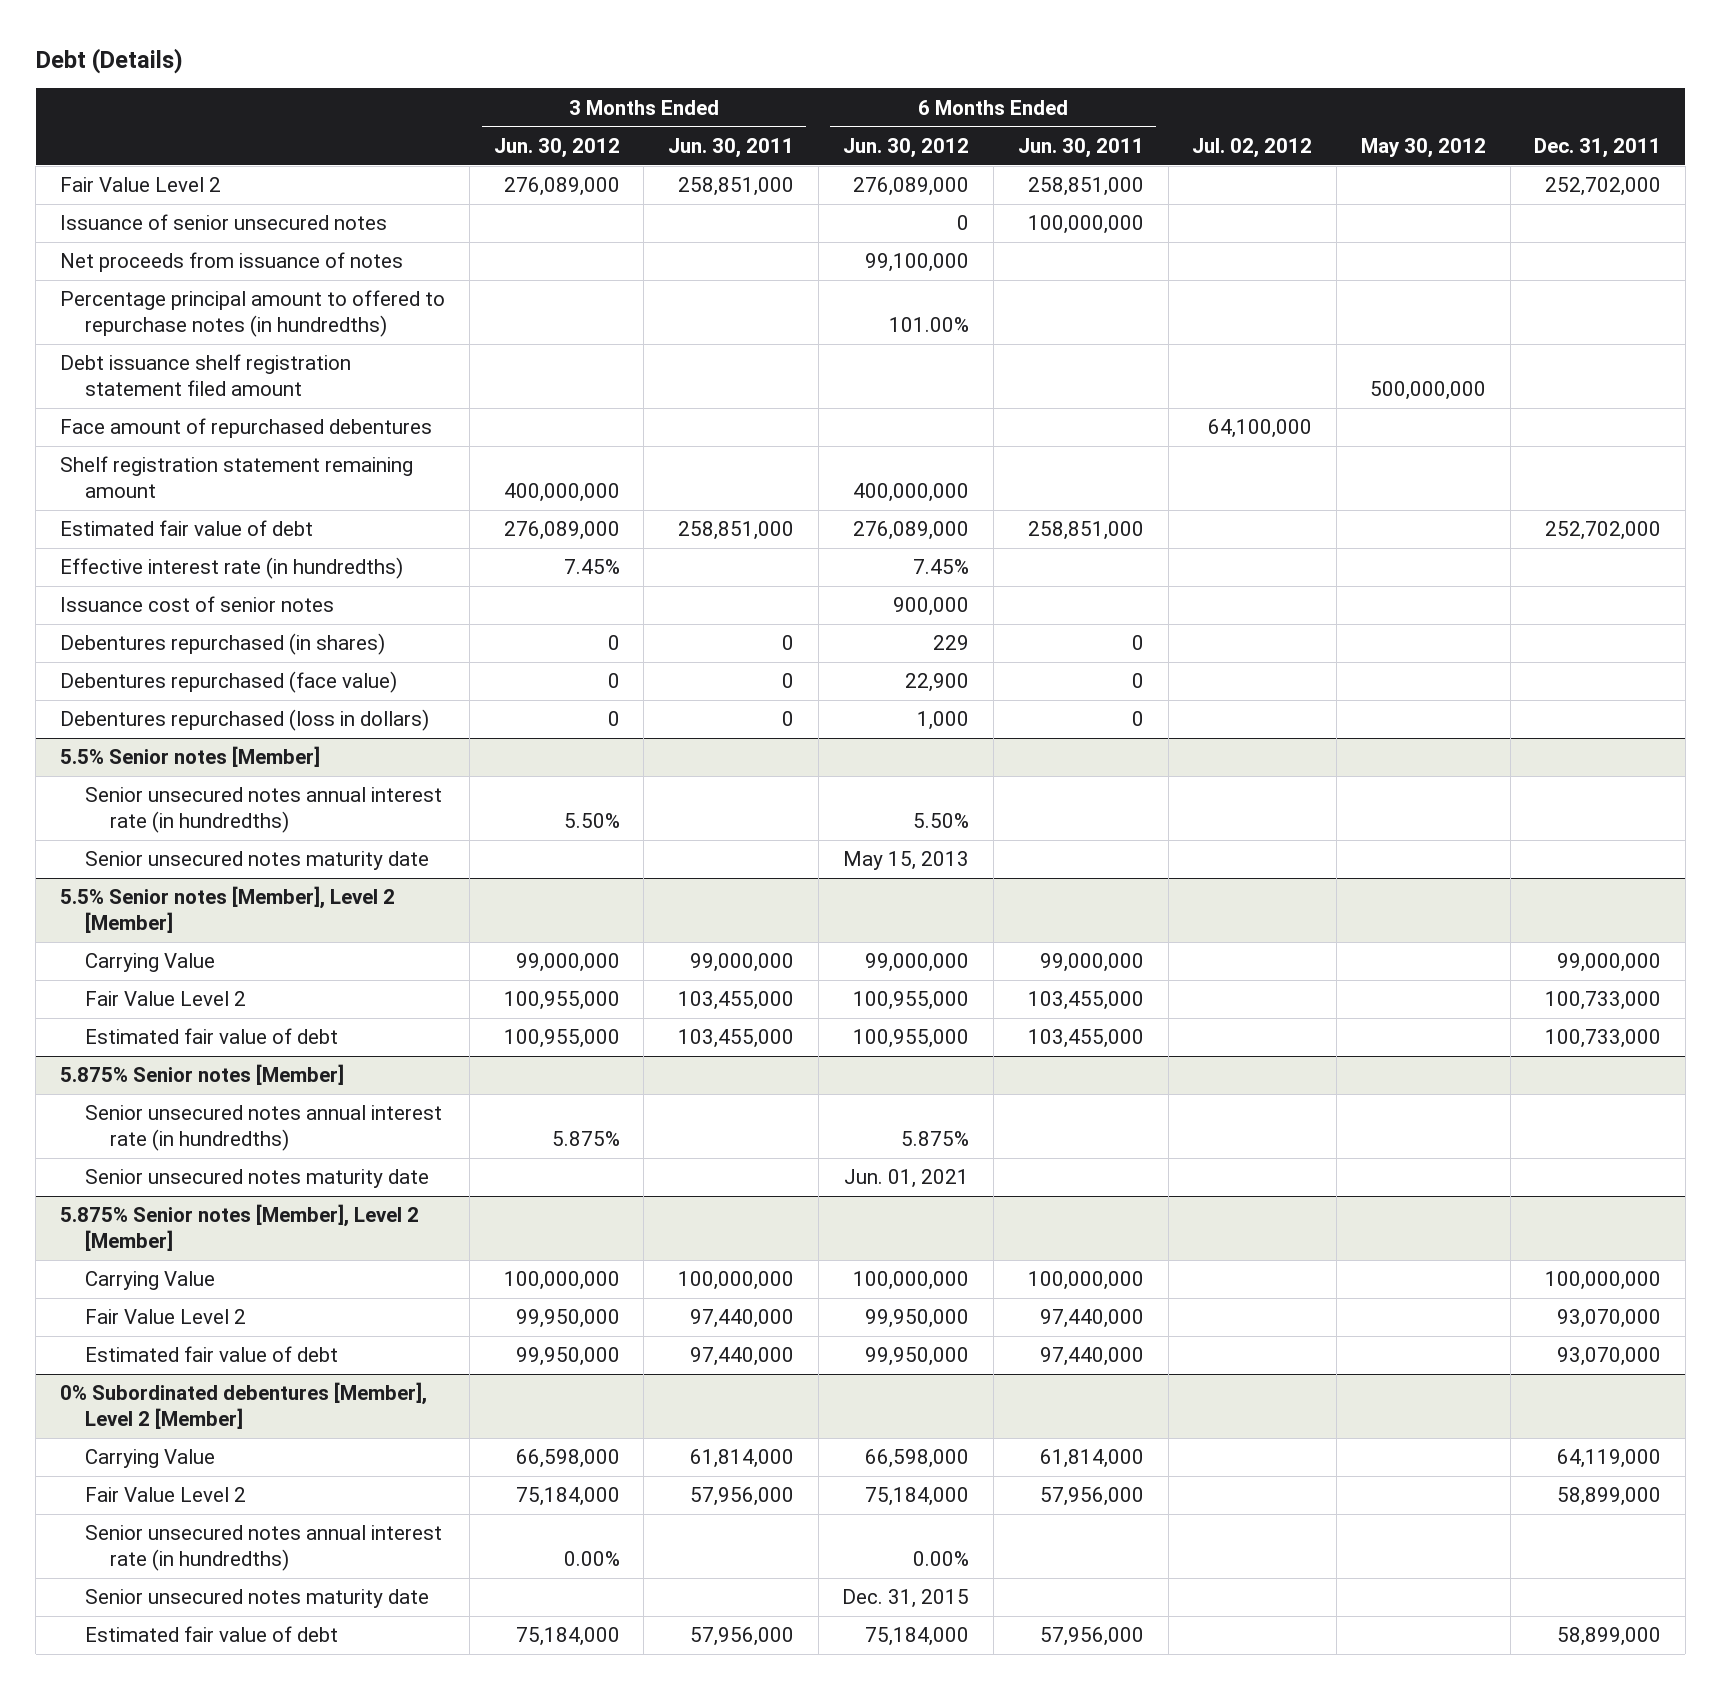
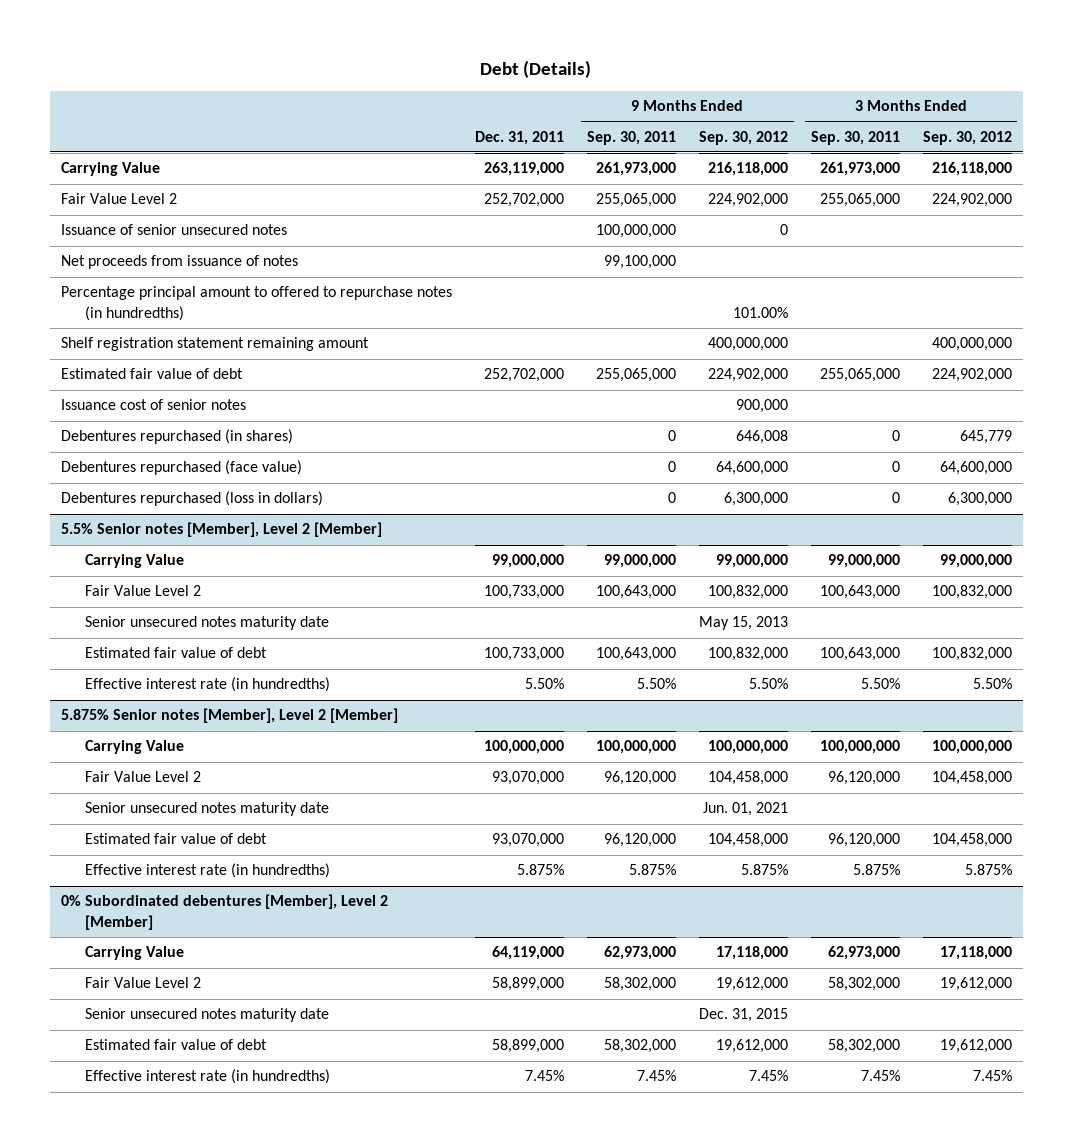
- | 3 Months Ended Jun. 30, 2012 | 3 Months Ended Jun. 30, 2011 | 6 Months Ended Jun. 30, 2012 | 6 Months Ended Jun. 30, 2011 | Jul. 02, 2012 | May 30, 2012 | Dec. 31, 2011
+ | Dec. 31, 2011 | 9 Months Ended Sep. 30, 2011 | 9 Months Ended Sep. 30, 2012 | 3 Months Ended Sep. 30, 2011 | 3 Months Ended Sep. 30, 2012
+ Carrying Value | 263,119,000 | 261,973,000 | 216,118,000 | 261,973,000 | 216,118,000
- Debt issuance shelf registration statement filed amount | | | | | | 500,000,000 |
- Face amount of repurchased debentures | | | | | 64,100,000 | |
- Effective interest rate (in hundredths) | 7.45% | | 7.45% | | | |
- 5.5% Senior notes [Member]
- Senior unsecured notes annual interest rate (in hundredths) | 5.50% | | 5.50% | | | |
- Senior unsecured notes maturity date | | | May 15, 2013 | | | |
@ 5.5% Senior notes [Member], Level 2 [Member]
+ Senior unsecured notes maturity date | | | May 15, 2013 | |
- 5.875% Senior notes [Member]
- Senior unsecured notes annual interest rate (in hundredths) | 5.875% | | 5.875% | | | |
- Senior unsecured notes maturity date | | | Jun. 01, 2021 | | | |
@ 5.5% Senior notes [Member], Level 2 [Member]
+ Effective interest rate (in hundredths) | 5.50% | 5.50% | 5.50% | 5.50% | 5.50%
@ 5.875% Senior notes [Member], Level 2 [Member]
+ Senior unsecured notes maturity date | | | Jun. 01, 2021 | |
+ Effective interest rate (in hundredths) | 5.875% | 5.875% | 5.875% | 5.875% | 5.875%
@ 0% Subordinated debentures [Member], Level 2 [Member]
- Senior unsecured notes annual interest rate (in hundredths) | 0.00% | | 0.00% | | | |
+ Effective interest rate (in hundredths) | 7.45% | 7.45% | 7.45% | 7.45% | 7.45%

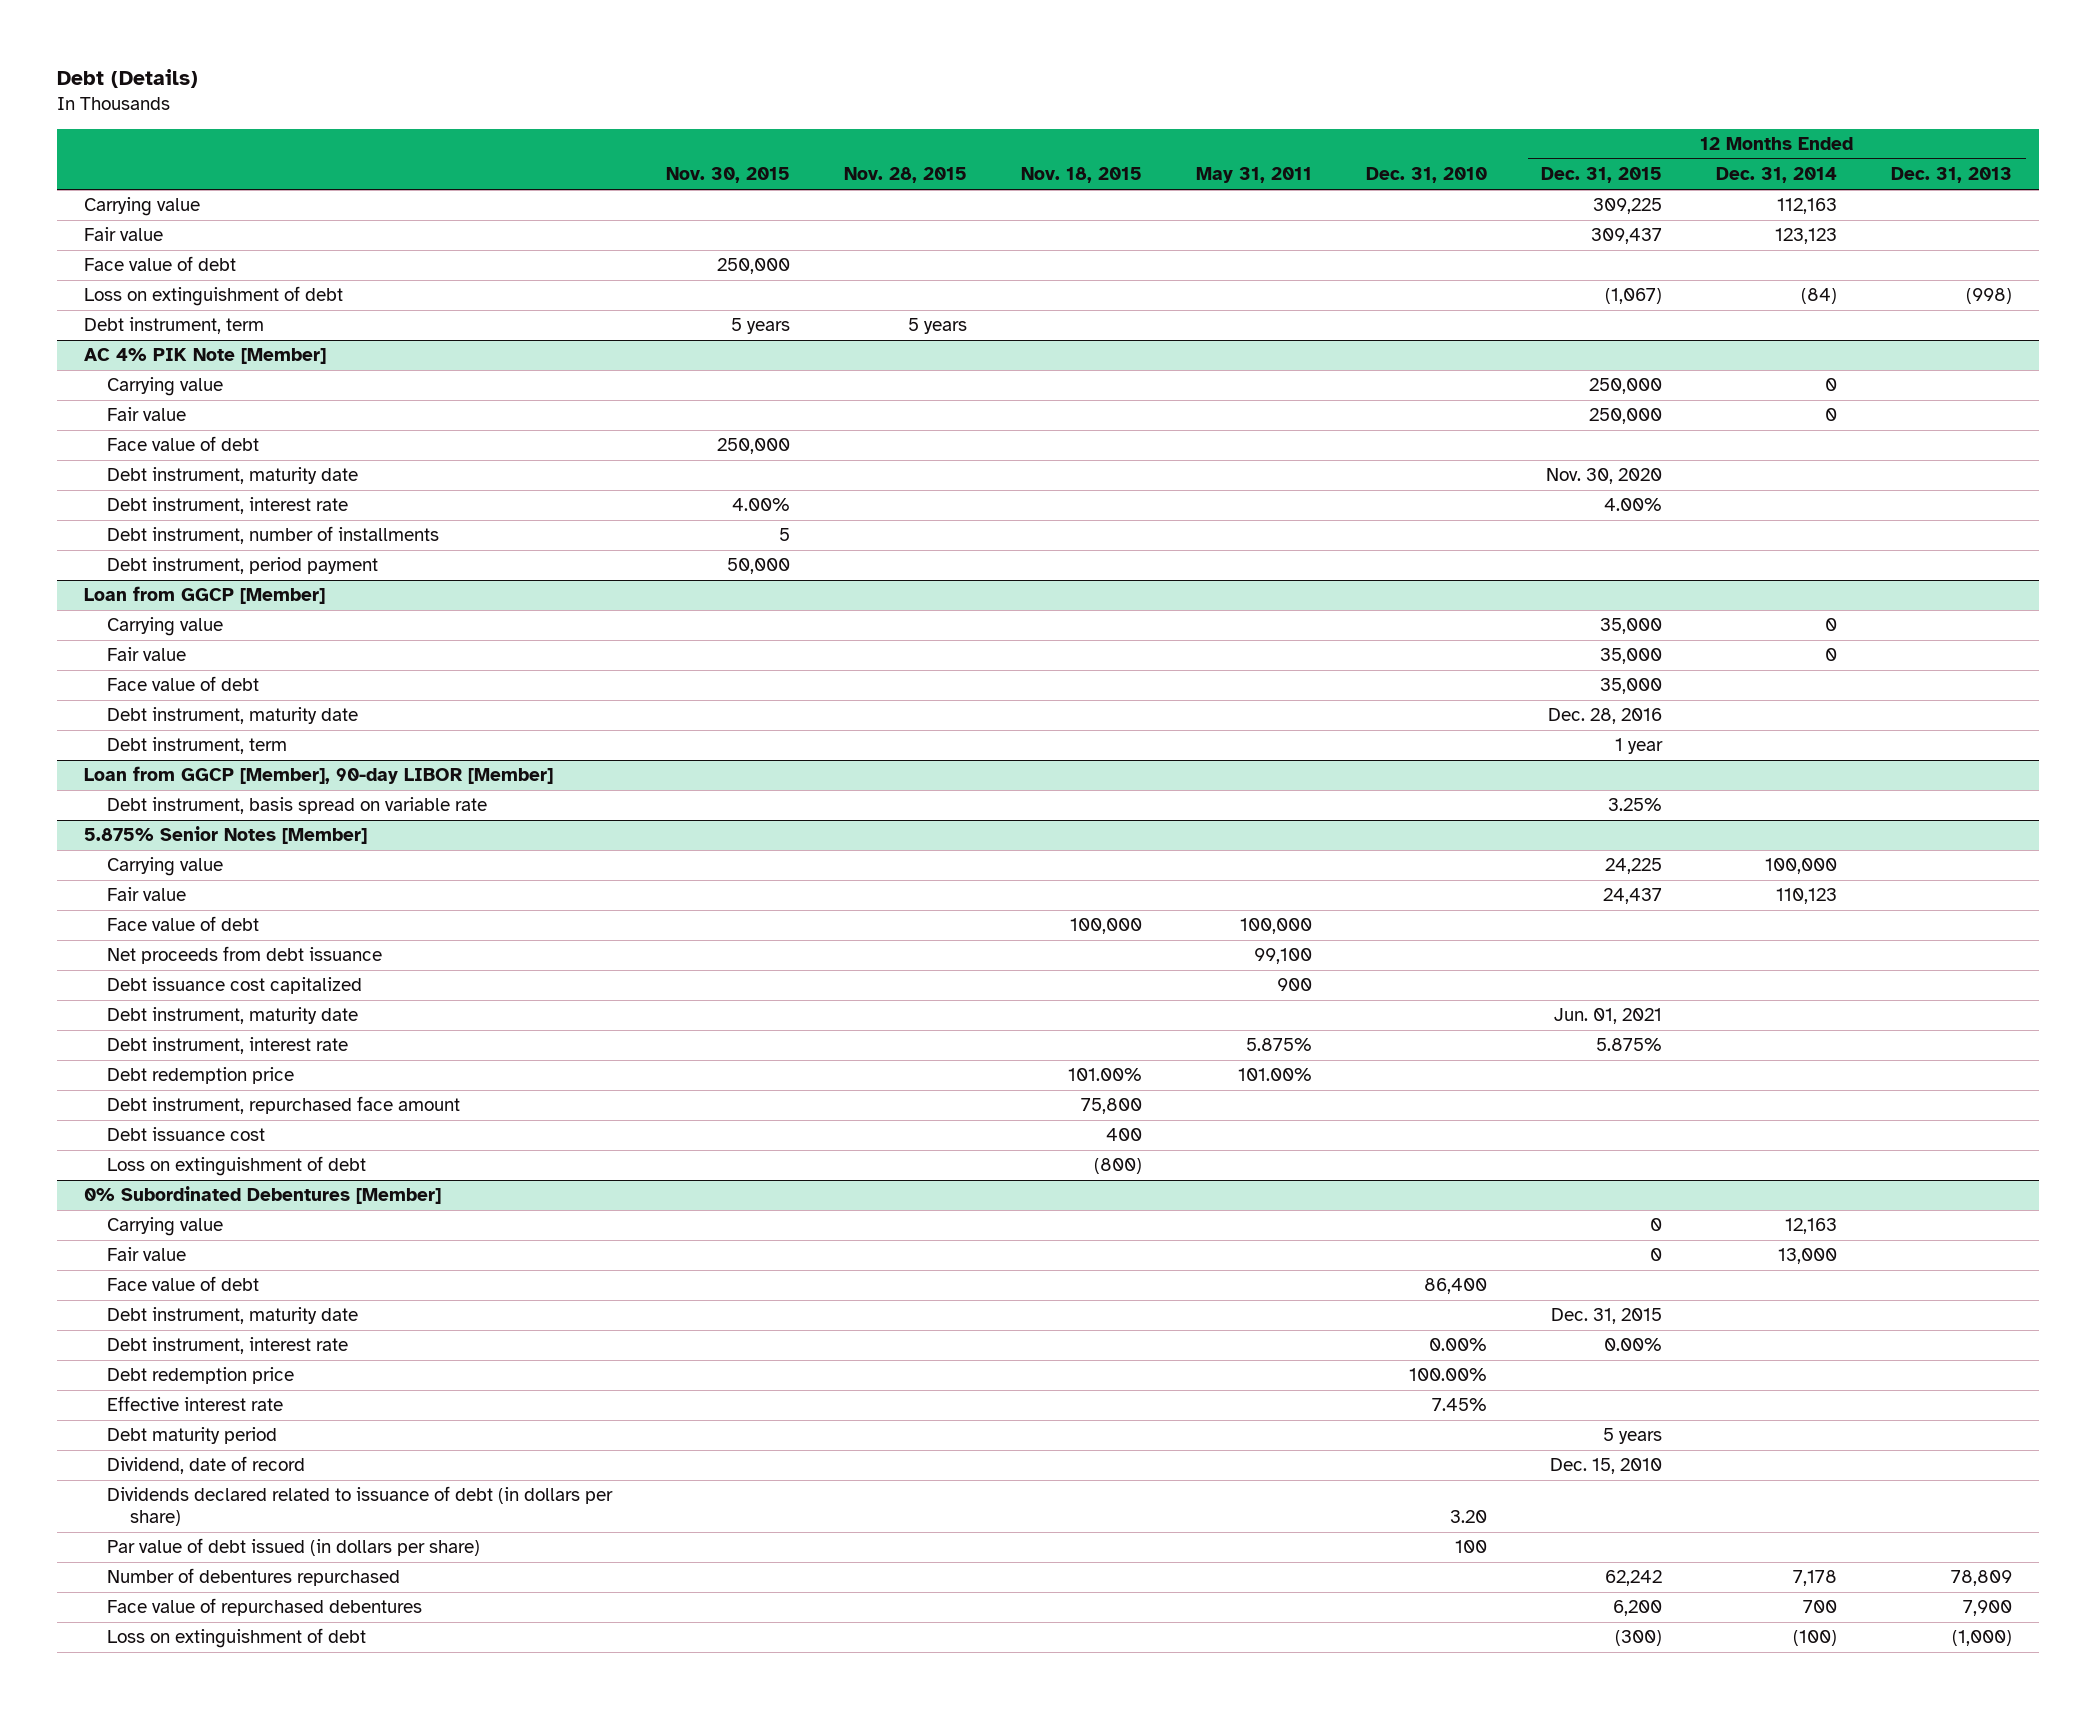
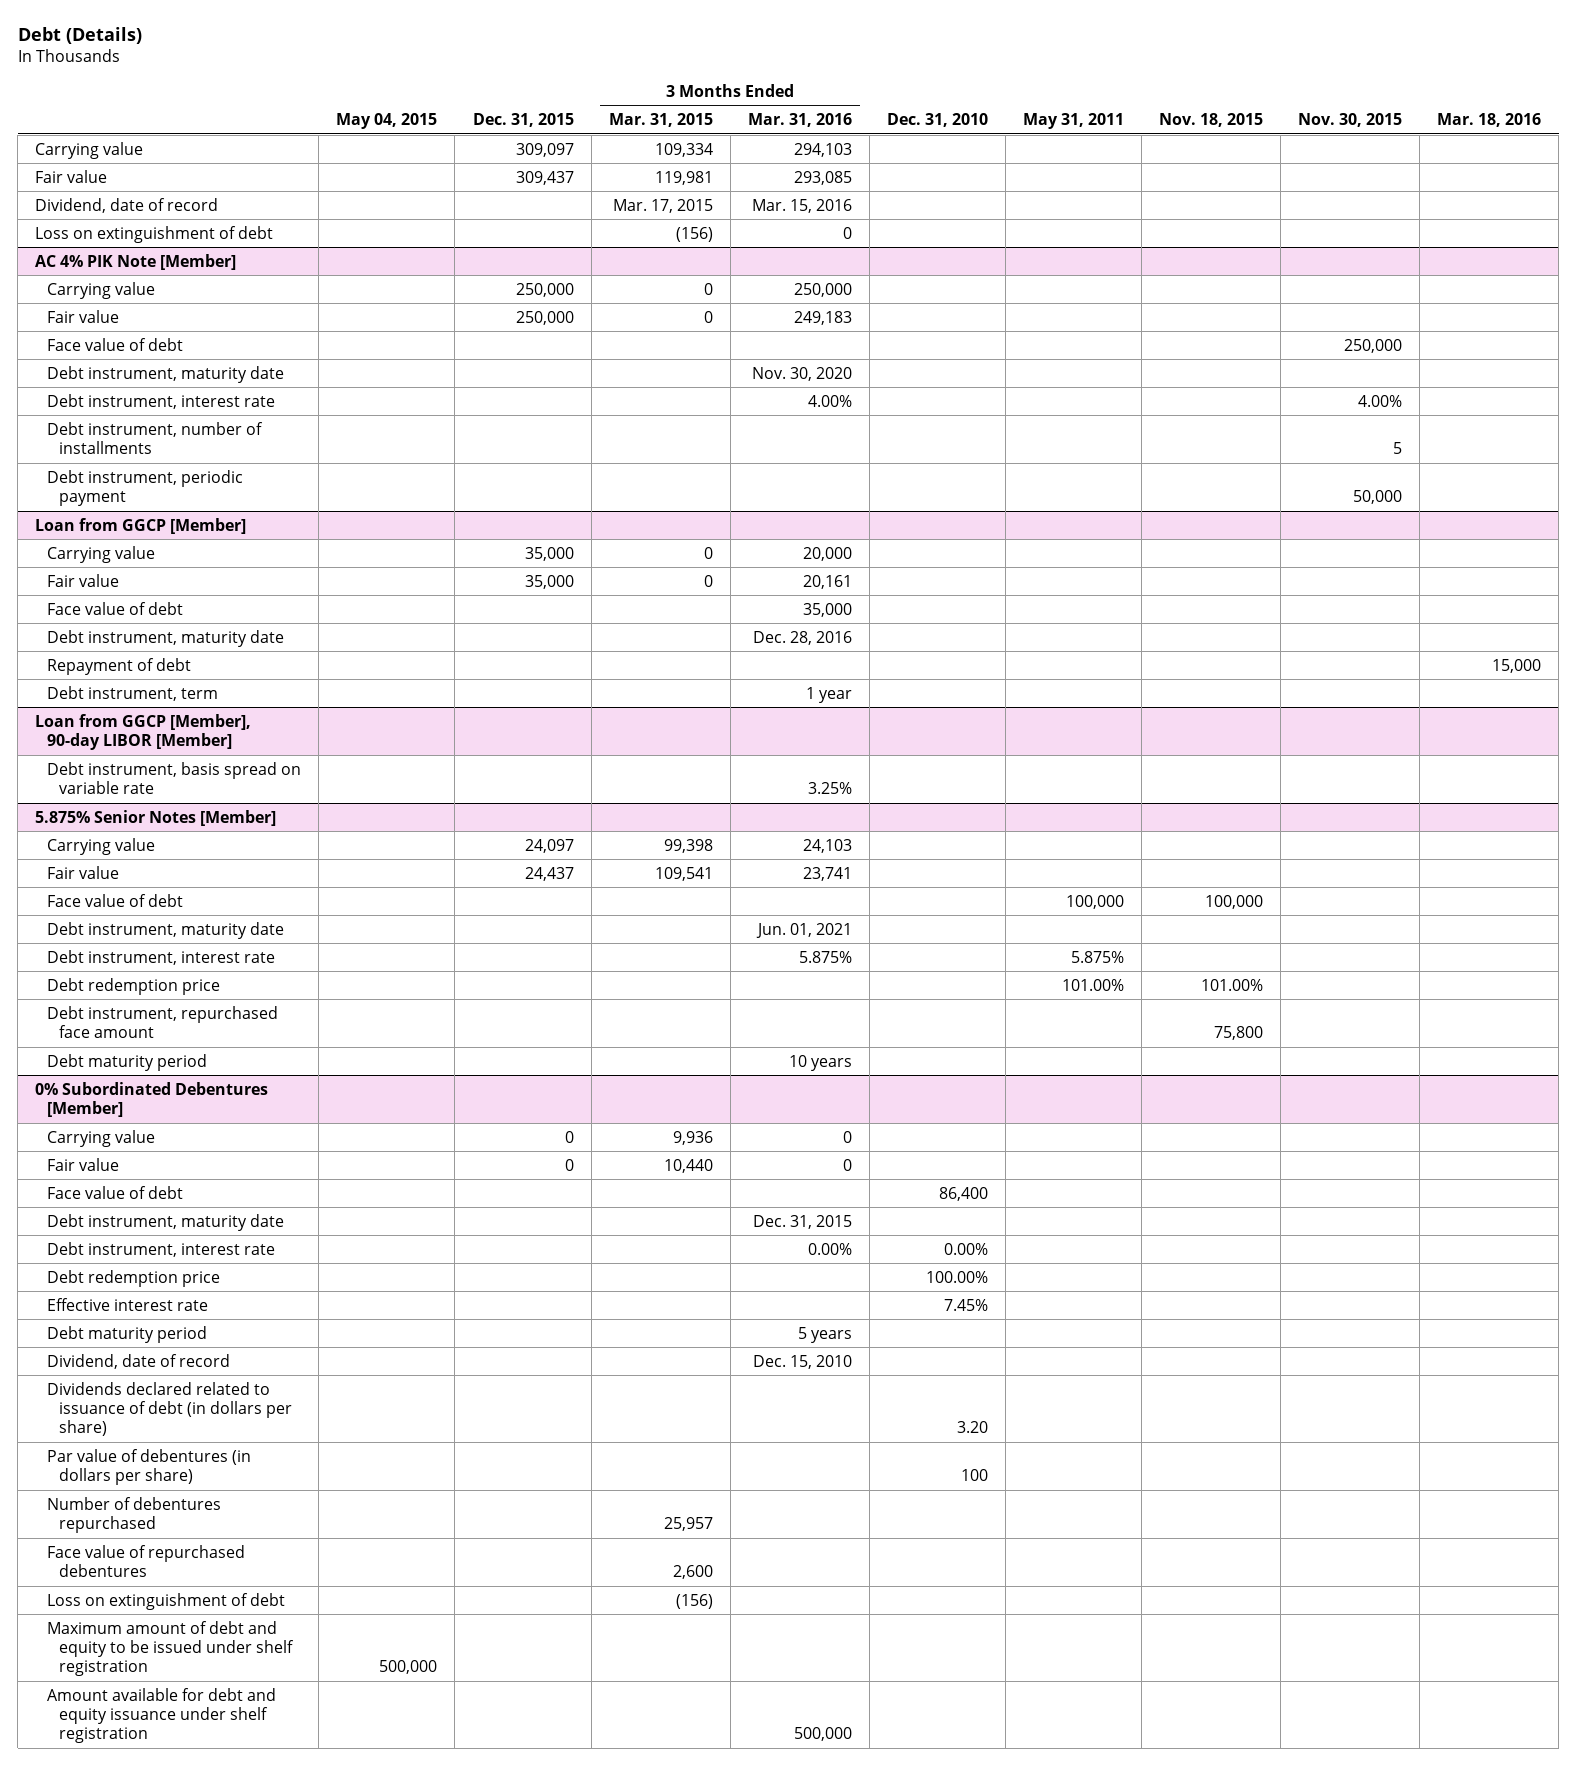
- | Nov. 30, 2015 | Nov. 28, 2015 | Nov. 18, 2015 | May 31, 2011 | Dec. 31, 2010 | 12 Months Ended Dec. 31, 2015 | 12 Months Ended Dec. 31, 2014 | 12 Months Ended Dec. 31, 2013
+ | May 04, 2015 | Dec. 31, 2015 | 3 Months Ended Mar. 31, 2015 | 3 Months Ended Mar. 31, 2016 | Dec. 31, 2010 | May 31, 2011 | Nov. 18, 2015 | Nov. 30, 2015 | Mar. 18, 2016
- Face value of debt | 250,000 | | | | | | |
+ Dividend, date of record | | | Mar. 17, 2015 | Mar. 15, 2016 | | | | |
- Debt instrument, term | 5 years | 5 years | | | | | |
@ AC 4% PIK Note [Member]
- Debt instrument, period payment | 50,000 | | | | | | |
+ Debt instrument, periodic payment | | | | | | | | 50,000 |
@ Loan from GGCP [Member]
+ Repayment of debt | | | | | | | | | 15,000
@ 5.875% Senior Notes [Member]
- Net proceeds from debt issuance | | | | 99,100 | | | |
- Debt issuance cost capitalized | | | | 900 | | | |
- Debt issuance cost | | | 400 | | | | |
- Loss on extinguishment of debt | | | (800) | | | | |
+ Debt maturity period | | | | 10 years | | | | |
@ 0% Subordinated Debentures [Member]
- Par value of debt issued (in dollars per share) | | | | | 100 | | |
+ Par value of debentures (in dollars per share) | | | | | 100 | | | |
+ Maximum amount of debt and equity to be issued under shelf registration | 500,000 | | | | | | | |
+ Amount available for debt and equity issuance under shelf registration | | | | 500,000 | | | | |

